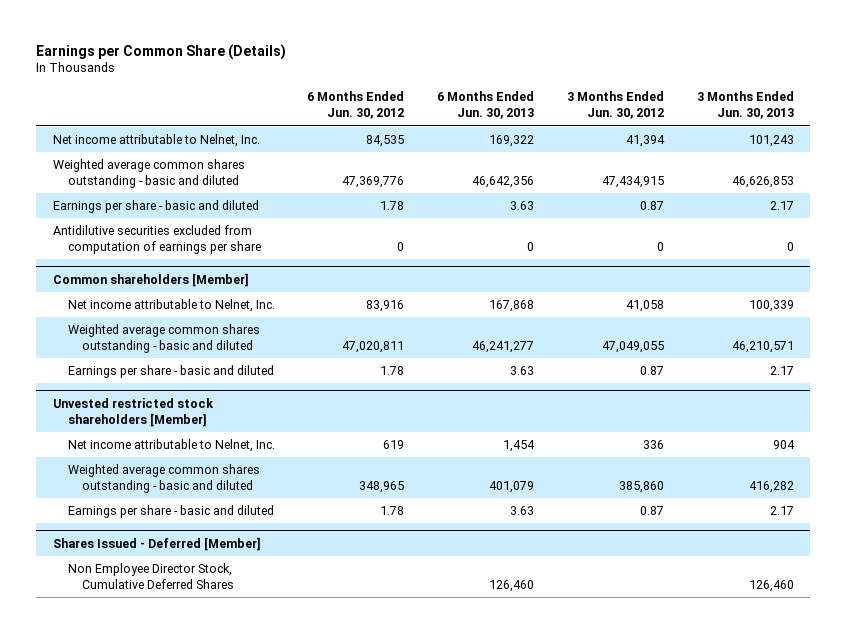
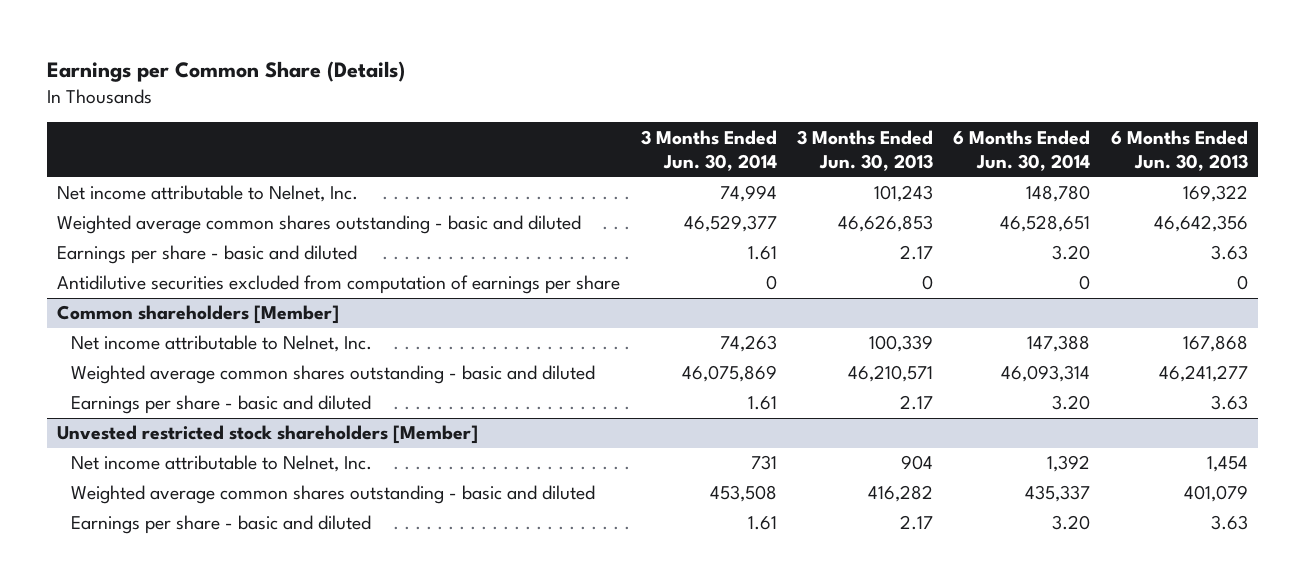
- | 6 Months Ended Jun. 30, 2012 | 6 Months Ended Jun. 30, 2013 | 3 Months Ended Jun. 30, 2012 | 3 Months Ended Jun. 30, 2013
+ | 3 Months Ended Jun. 30, 2014 | 3 Months Ended Jun. 30, 2013 | 6 Months Ended Jun. 30, 2014 | 6 Months Ended Jun. 30, 2013
- Shares Issued - Deferred [Member]
- Non Employee Director Stock, Cumulative Deferred Shares | | 126,460 | | 126,460

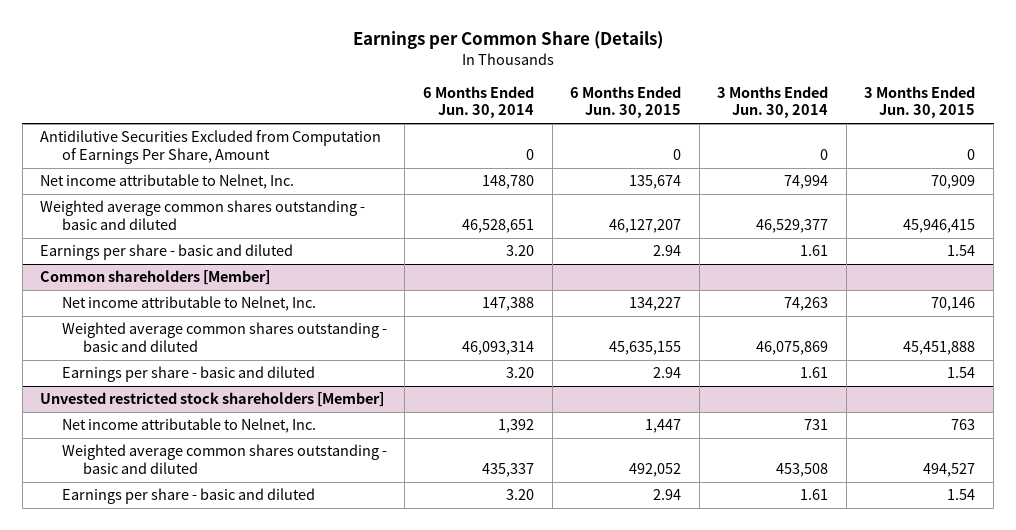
- | 3 Months Ended Jun. 30, 2014 | 3 Months Ended Jun. 30, 2013 | 6 Months Ended Jun. 30, 2014 | 6 Months Ended Jun. 30, 2013
+ | 6 Months Ended Jun. 30, 2014 | 6 Months Ended Jun. 30, 2015 | 3 Months Ended Jun. 30, 2014 | 3 Months Ended Jun. 30, 2015
+ Antidilutive Securities Excluded from Computation of Earnings Per Share, Amount | 0 | 0 | 0 | 0
- Antidilutive securities excluded from computation of earnings per share | 0 | 0 | 0 | 0

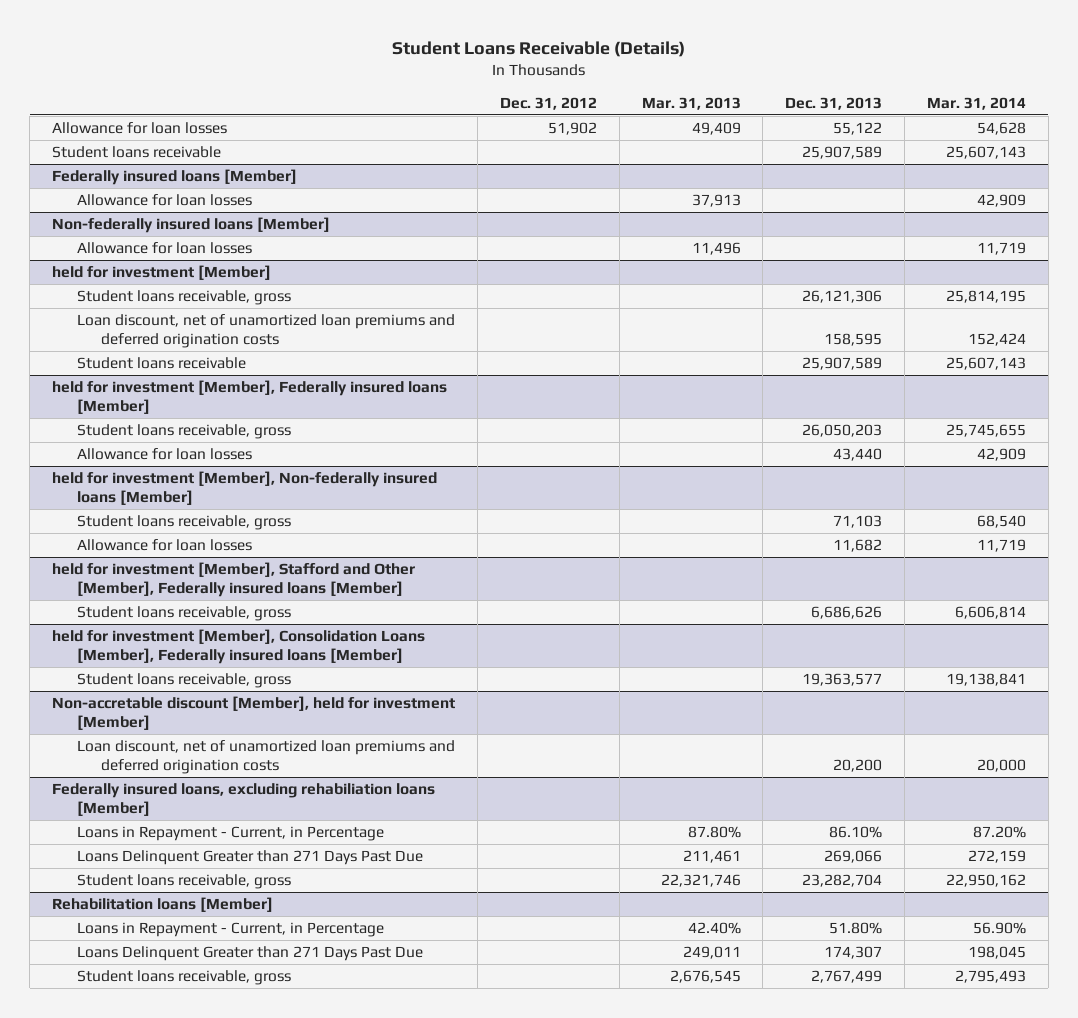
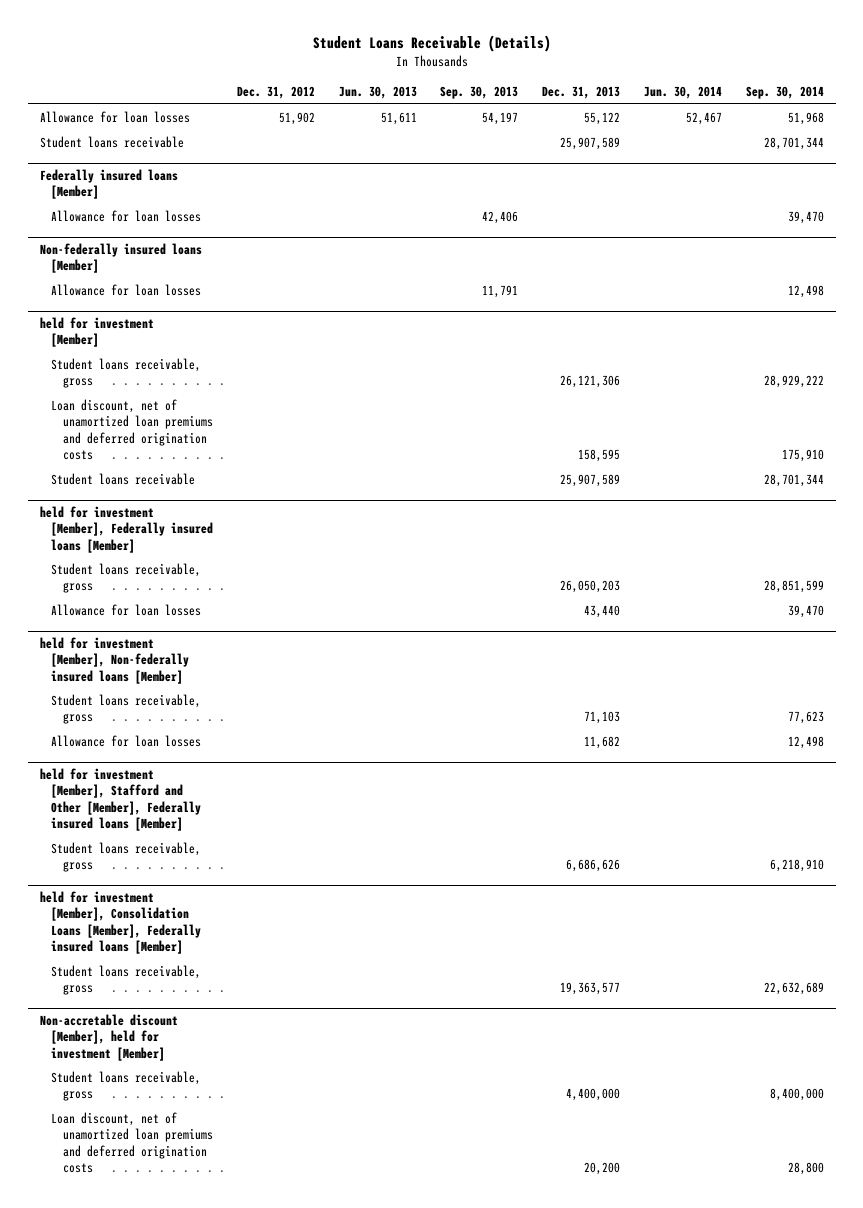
- | Dec. 31, 2012 | Mar. 31, 2013 | Dec. 31, 2013 | Mar. 31, 2014
+ | Dec. 31, 2012 | Jun. 30, 2013 | Sep. 30, 2013 | Dec. 31, 2013 | Jun. 30, 2014 | Sep. 30, 2014
@ Non-accretable discount [Member], held for investment [Member]
+ Student loans receivable, gross | | | | 4,400,000 | | 8,400,000
- Federally insured loans, excluding rehabiliation loans [Member]
- Loans in Repayment - Current, in Percentage | | 87.80% | 86.10% | 87.20%
- Loans Delinquent Greater than 271 Days Past Due | | 211,461 | 269,066 | 272,159
- Student loans receivable, gross | | 22,321,746 | 23,282,704 | 22,950,162
- Rehabilitation loans [Member]
- Loans in Repayment - Current, in Percentage | | 42.40% | 51.80% | 56.90%
- Loans Delinquent Greater than 271 Days Past Due | | 249,011 | 174,307 | 198,045
- Student loans receivable, gross | | 2,676,545 | 2,767,499 | 2,795,493

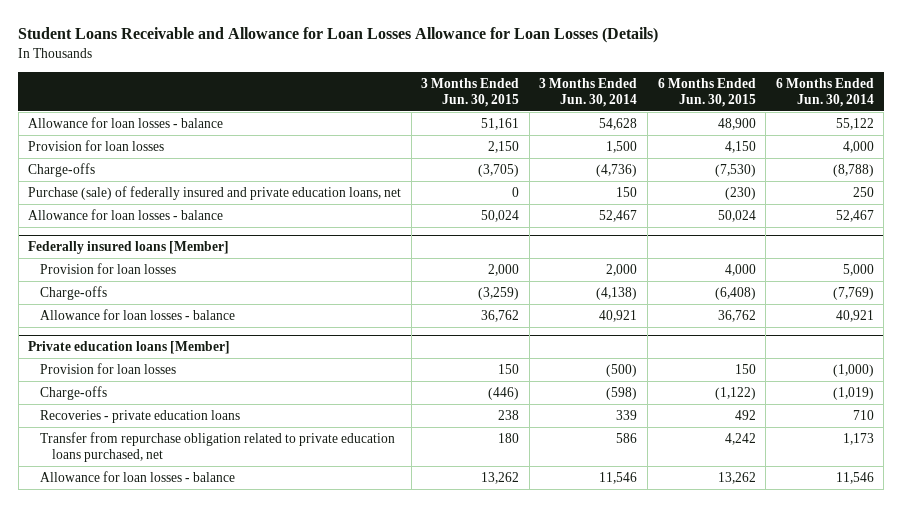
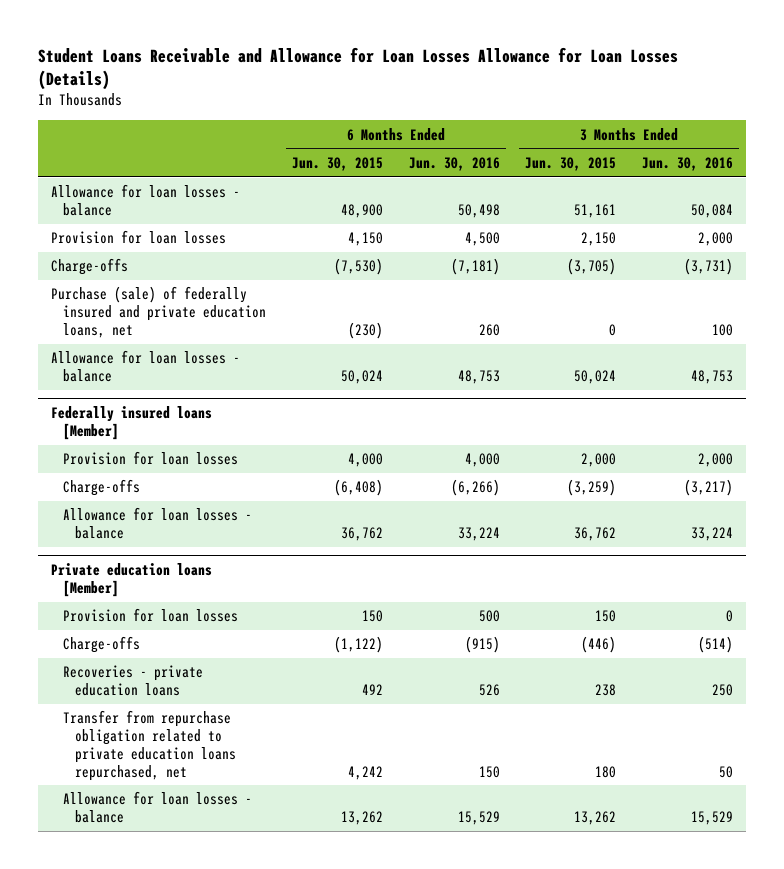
- | 3 Months Ended Jun. 30, 2015 | 3 Months Ended Jun. 30, 2014 | 6 Months Ended Jun. 30, 2015 | 6 Months Ended Jun. 30, 2014
+ | 6 Months Ended Jun. 30, 2015 | 6 Months Ended Jun. 30, 2016 | 3 Months Ended Jun. 30, 2015 | 3 Months Ended Jun. 30, 2016
@ Private education loans [Member]
- Transfer from repurchase obligation related to private education loans purchased, net | 180 | 586 | 4,242 | 1,173
+ Transfer from repurchase obligation related to private education loans repurchased, net | 4,242 | 150 | 180 | 50

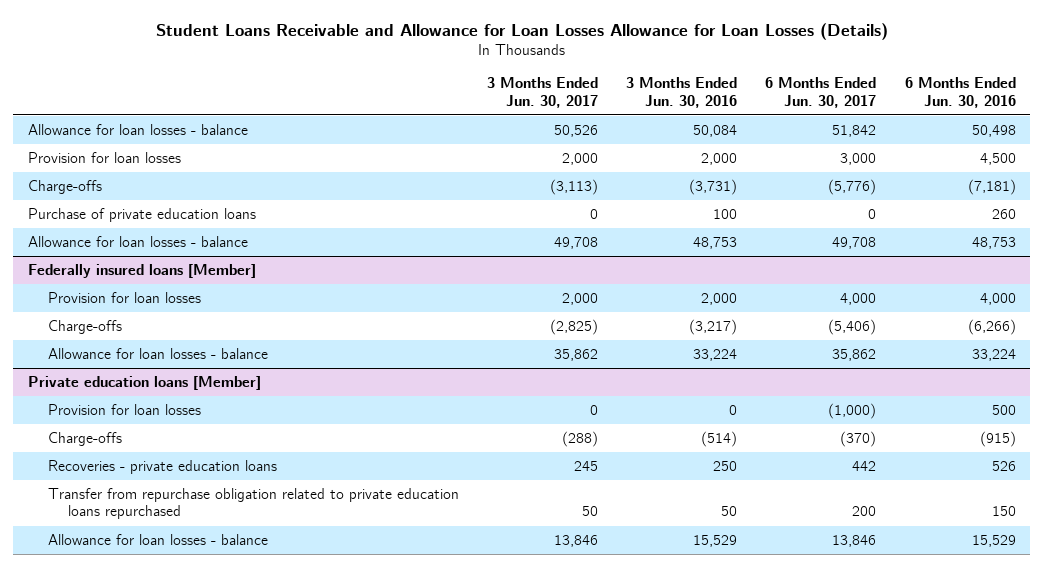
- | 6 Months Ended Jun. 30, 2015 | 6 Months Ended Jun. 30, 2016 | 3 Months Ended Jun. 30, 2015 | 3 Months Ended Jun. 30, 2016
+ | 3 Months Ended Jun. 30, 2017 | 3 Months Ended Jun. 30, 2016 | 6 Months Ended Jun. 30, 2017 | 6 Months Ended Jun. 30, 2016
- Purchase (sale) of federally insured and private education loans, net | (230) | 260 | 0 | 100
+ Purchase of private education loans | 0 | 100 | 0 | 260
@ Private education loans [Member]
- Transfer from repurchase obligation related to private education loans repurchased, net | 4,242 | 150 | 180 | 50
+ Transfer from repurchase obligation related to private education loans repurchased | 50 | 50 | 200 | 150

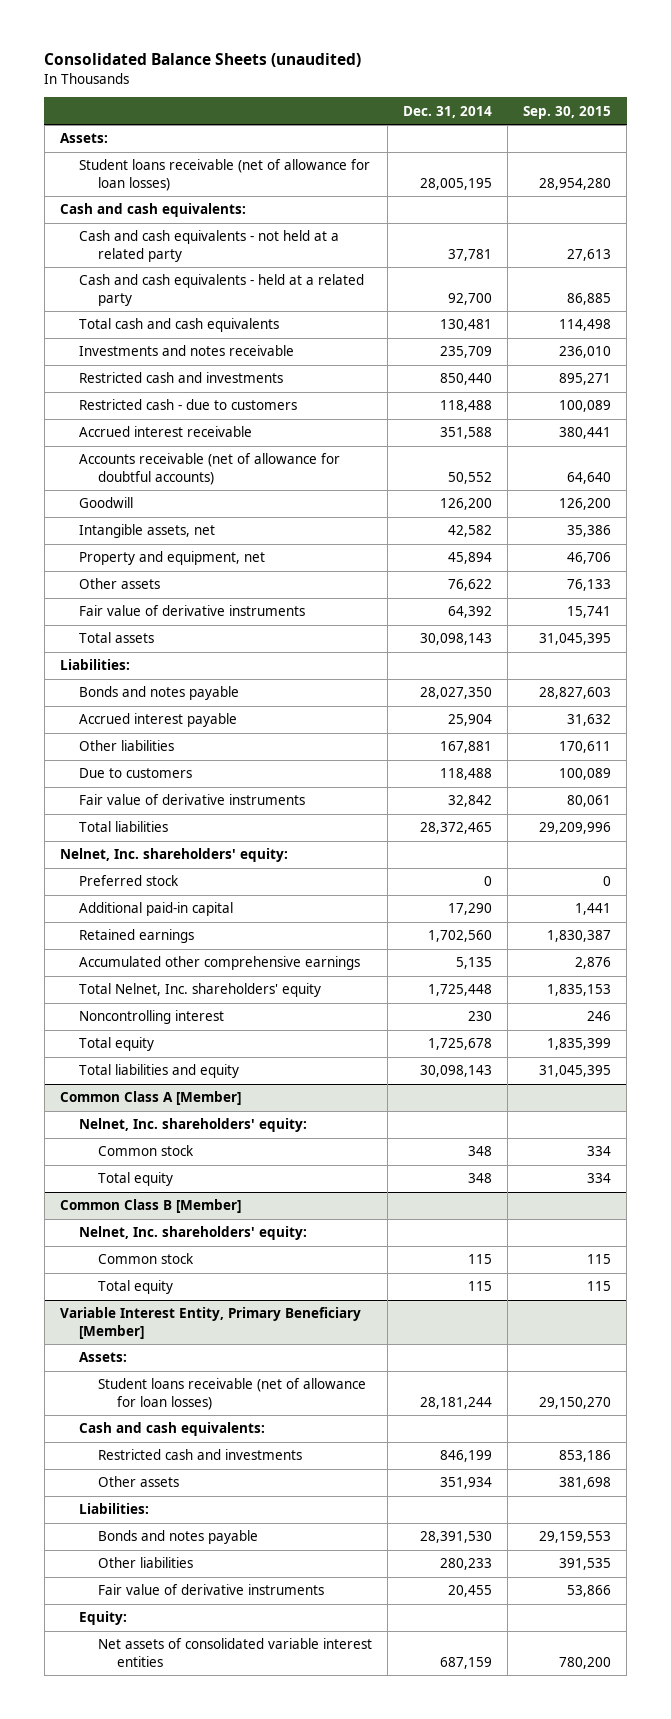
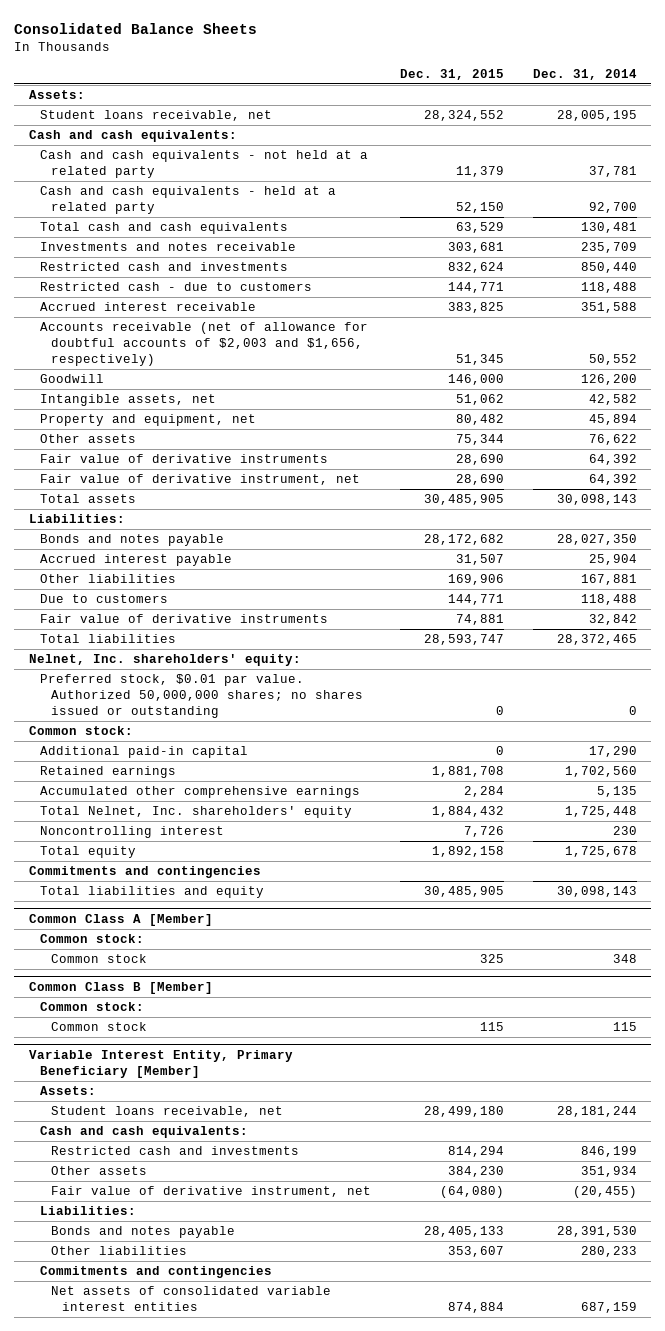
- Consolidated Balance Sheets (unaudited)
+ Consolidated Balance Sheets
- | Dec. 31, 2014 | Sep. 30, 2015
+ | Dec. 31, 2015 | Dec. 31, 2014
- Student loans receivable (net of allowance for loan losses) | 28,005,195 | 28,954,280
+ Student loans receivable, net | 28,324,552 | 28,005,195
- Accounts receivable (net of allowance for doubtful accounts) | 50,552 | 64,640
+ Accounts receivable (net of allowance for doubtful accounts of $2,003 and $1,656, respectively) | 51,345 | 50,552
+ Fair value of derivative instrument, net | 28,690 | 64,392
- Preferred stock | 0 | 0
+ Preferred stock, $0.01 par value. Authorized 50,000,000 shares; no shares issued or outstanding | 0 | 0
+ Common stock:
+ Commitments and contingencies
@ Common Class A [Member]
- Nelnet, Inc. shareholders' equity:
+ Common stock:
- Total equity | 348 | 334
@ Common Class B [Member]
- Nelnet, Inc. shareholders' equity:
+ Common stock:
- Total equity | 115 | 115
@ Variable Interest Entity, Primary Beneficiary [Member]
- Student loans receivable (net of allowance for loan losses) | 28,181,244 | 29,150,270
+ Student loans receivable, net | 28,499,180 | 28,181,244
+ Fair value of derivative instrument, net | (64,080) | (20,455)
- Fair value of derivative instruments | 20,455 | 53,866
- Equity:
+ Commitments and contingencies

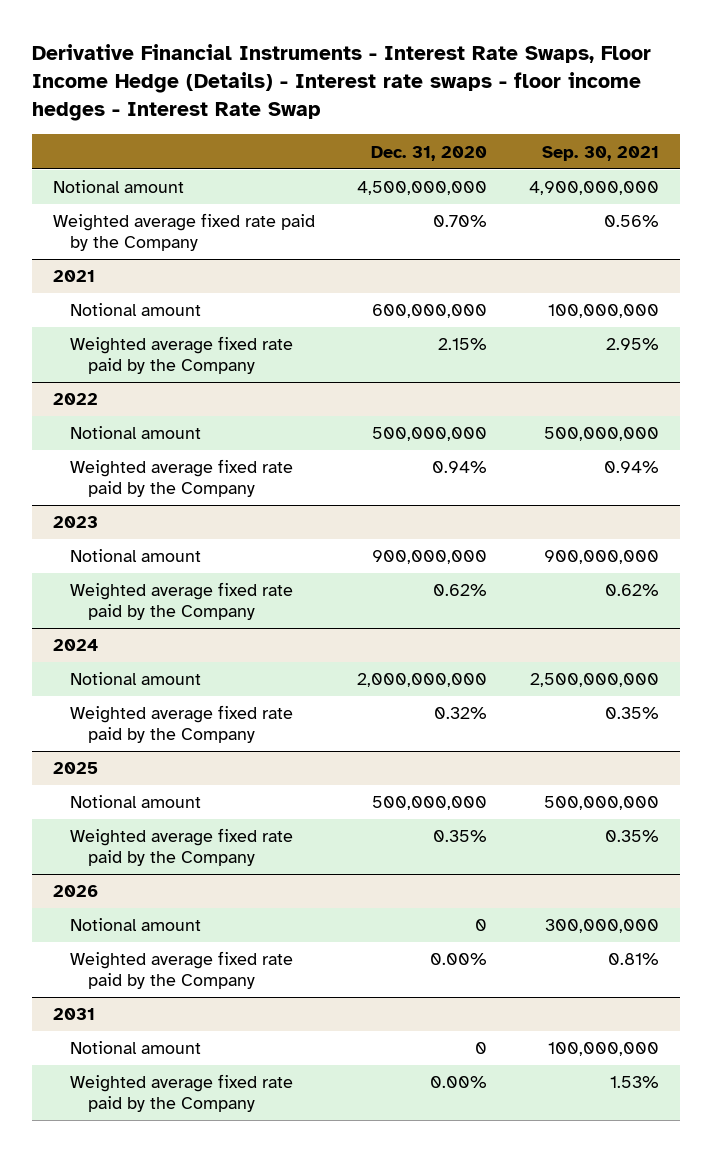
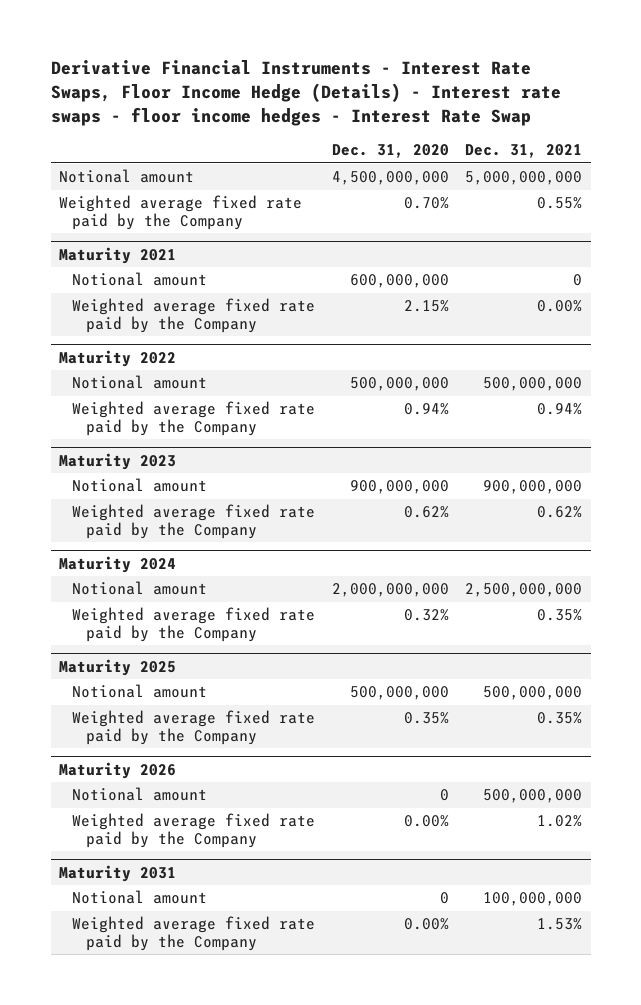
- | Dec. 31, 2020 | Sep. 30, 2021
+ | Dec. 31, 2020 | Dec. 31, 2021
- 2021
+ Maturity 2021
- 2022
+ Maturity 2022
- 2023
+ Maturity 2023
- 2024
+ Maturity 2024
- 2025
+ Maturity 2025
- 2026
+ Maturity 2026
- 2031
+ Maturity 2031

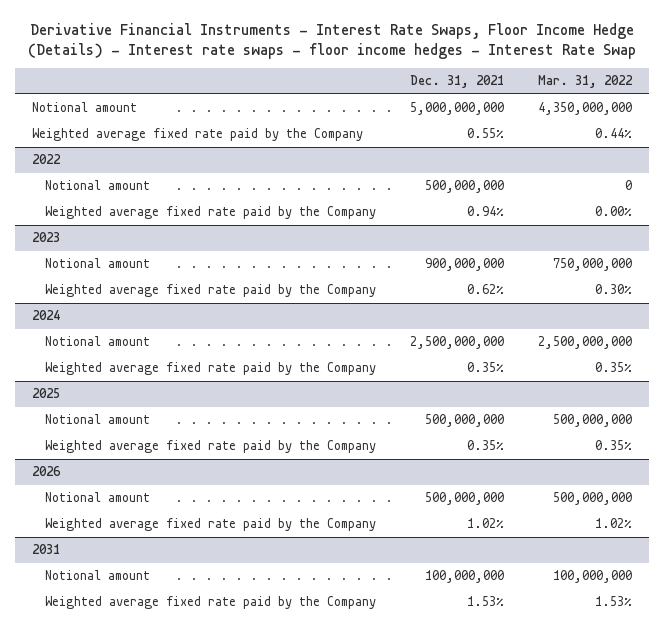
- | Dec. 31, 2020 | Dec. 31, 2021
+ | Dec. 31, 2021 | Mar. 31, 2022
- Maturity 2021
- Notional amount | 600,000,000 | 0
- Weighted average fixed rate paid by the Company | 2.15% | 0.00%
- Maturity 2022
+ 2022
- Maturity 2023
+ 2023
- Maturity 2024
+ 2024
- Maturity 2025
+ 2025
- Maturity 2026
+ 2026
- Maturity 2031
+ 2031

